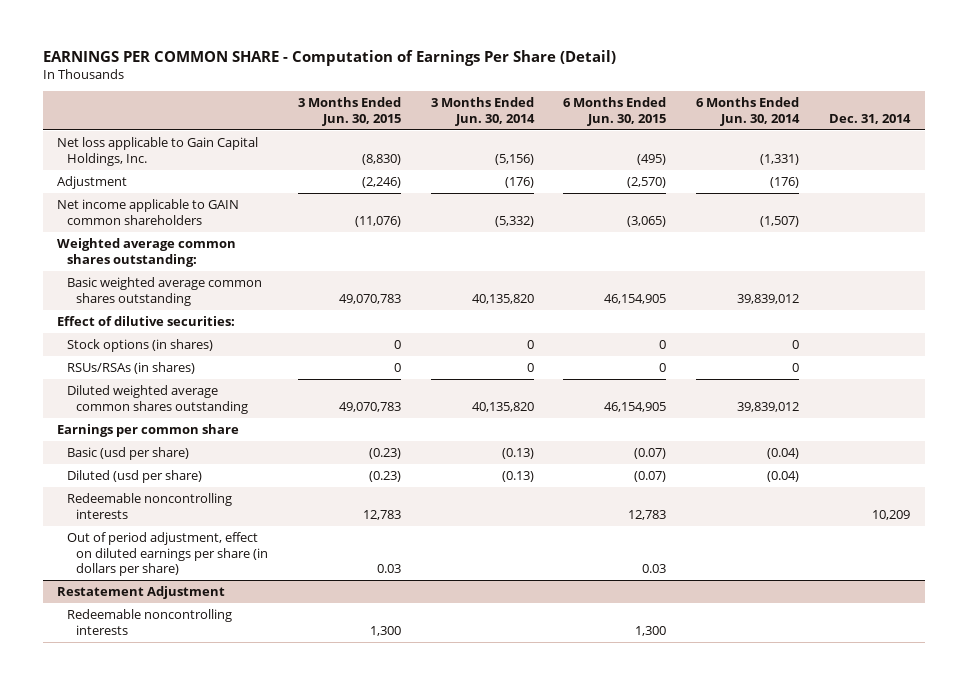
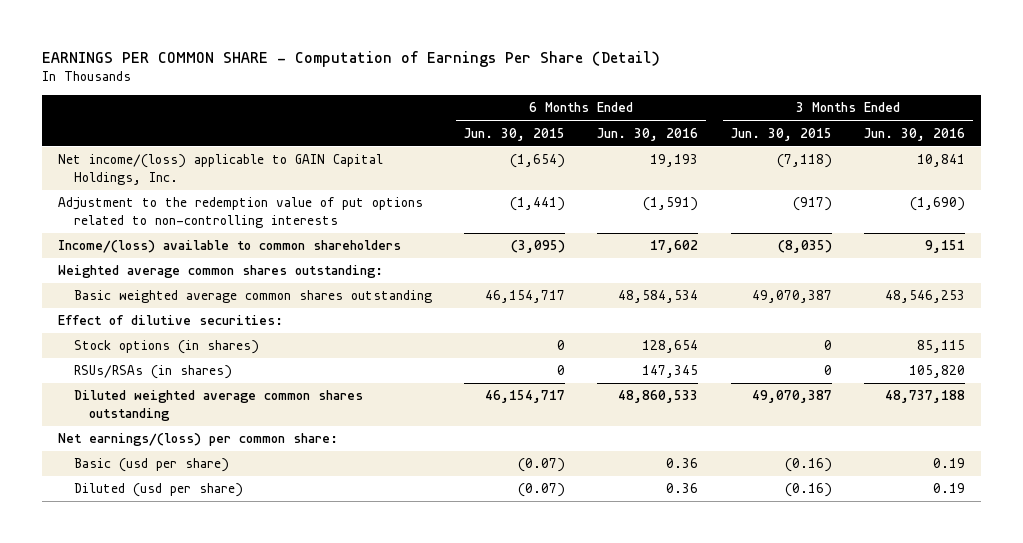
- | 3 Months Ended Jun. 30, 2015 | 3 Months Ended Jun. 30, 2014 | 6 Months Ended Jun. 30, 2015 | 6 Months Ended Jun. 30, 2014 | Dec. 31, 2014
+ | 6 Months Ended Jun. 30, 2015 | 6 Months Ended Jun. 30, 2016 | 3 Months Ended Jun. 30, 2015 | 3 Months Ended Jun. 30, 2016
- Net loss applicable to Gain Capital Holdings, Inc. | (8,830) | (5,156) | (495) | (1,331) |
- Adjustment | (2,246) | (176) | (2,570) | (176) |
- Net income applicable to GAIN common shareholders | (11,076) | (5,332) | (3,065) | (1,507) |
+ Net income/(loss) applicable to GAIN Capital Holdings, Inc. | (1,654) | 19,193 | (7,118) | 10,841
+ Adjustment to the redemption value of put options related to non-controlling interests | (1,441) | (1,591) | (917) | (1,690)
+ Income/(loss) available to common shareholders | (3,095) | 17,602 | (8,035) | 9,151
- Basic weighted average common shares outstanding | 49,070,783 | 40,135,820 | 46,154,905 | 39,839,012 |
+ Basic weighted average common shares outstanding | 46,154,717 | 48,584,534 | 49,070,387 | 48,546,253
- Diluted weighted average common shares outstanding | 49,070,783 | 40,135,820 | 46,154,905 | 39,839,012 |
- Earnings per common share
- Basic (usd per share) | (0.23) | (0.13) | (0.07) | (0.04) |
- Diluted (usd per share) | (0.23) | (0.13) | (0.07) | (0.04) |
- Redeemable noncontrolling interests | 12,783 | | 12,783 | | 10,209
- Out of period adjustment, effect on diluted earnings per share (in dollars per share) | 0.03 | | 0.03 | |
- Restatement Adjustment
- Redeemable noncontrolling interests | 1,300 | | 1,300 | |
+ Diluted weighted average common shares outstanding | 46,154,717 | 48,860,533 | 49,070,387 | 48,737,188
+ Net earnings/(loss) per common share:
+ Basic (usd per share) | (0.07) | 0.36 | (0.16) | 0.19
+ Diluted (usd per share) | (0.07) | 0.36 | (0.16) | 0.19

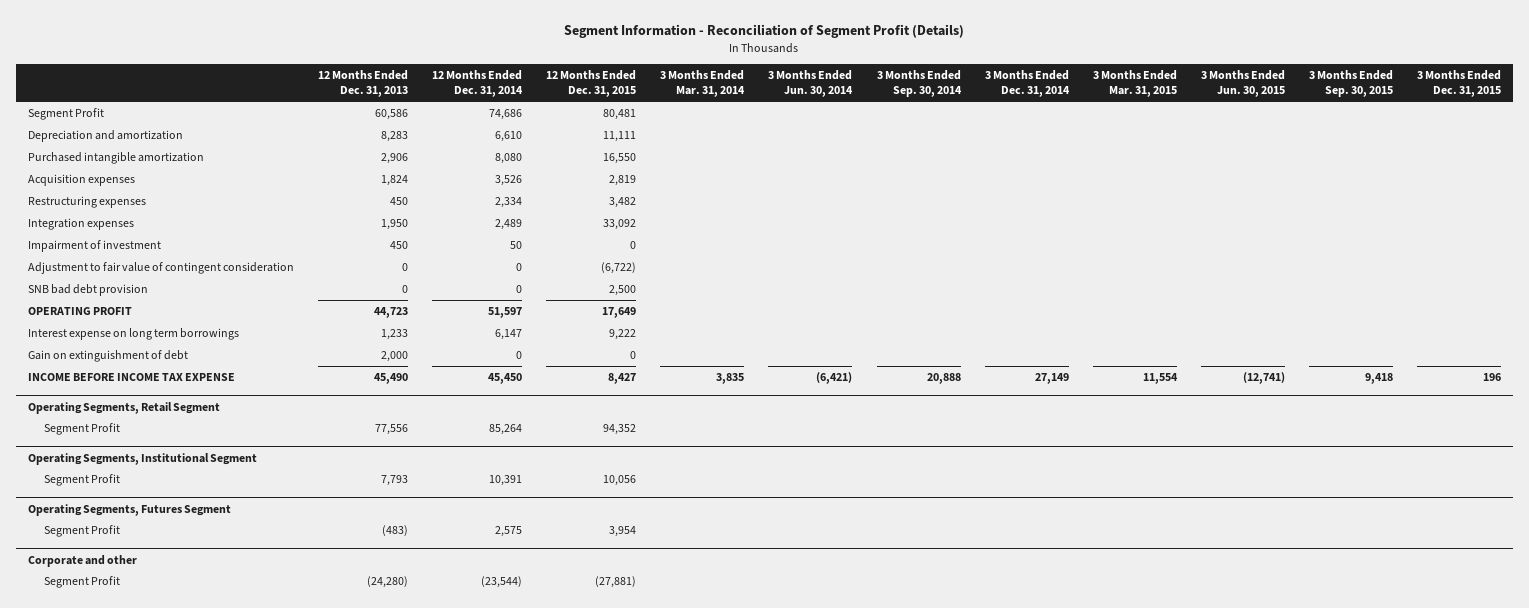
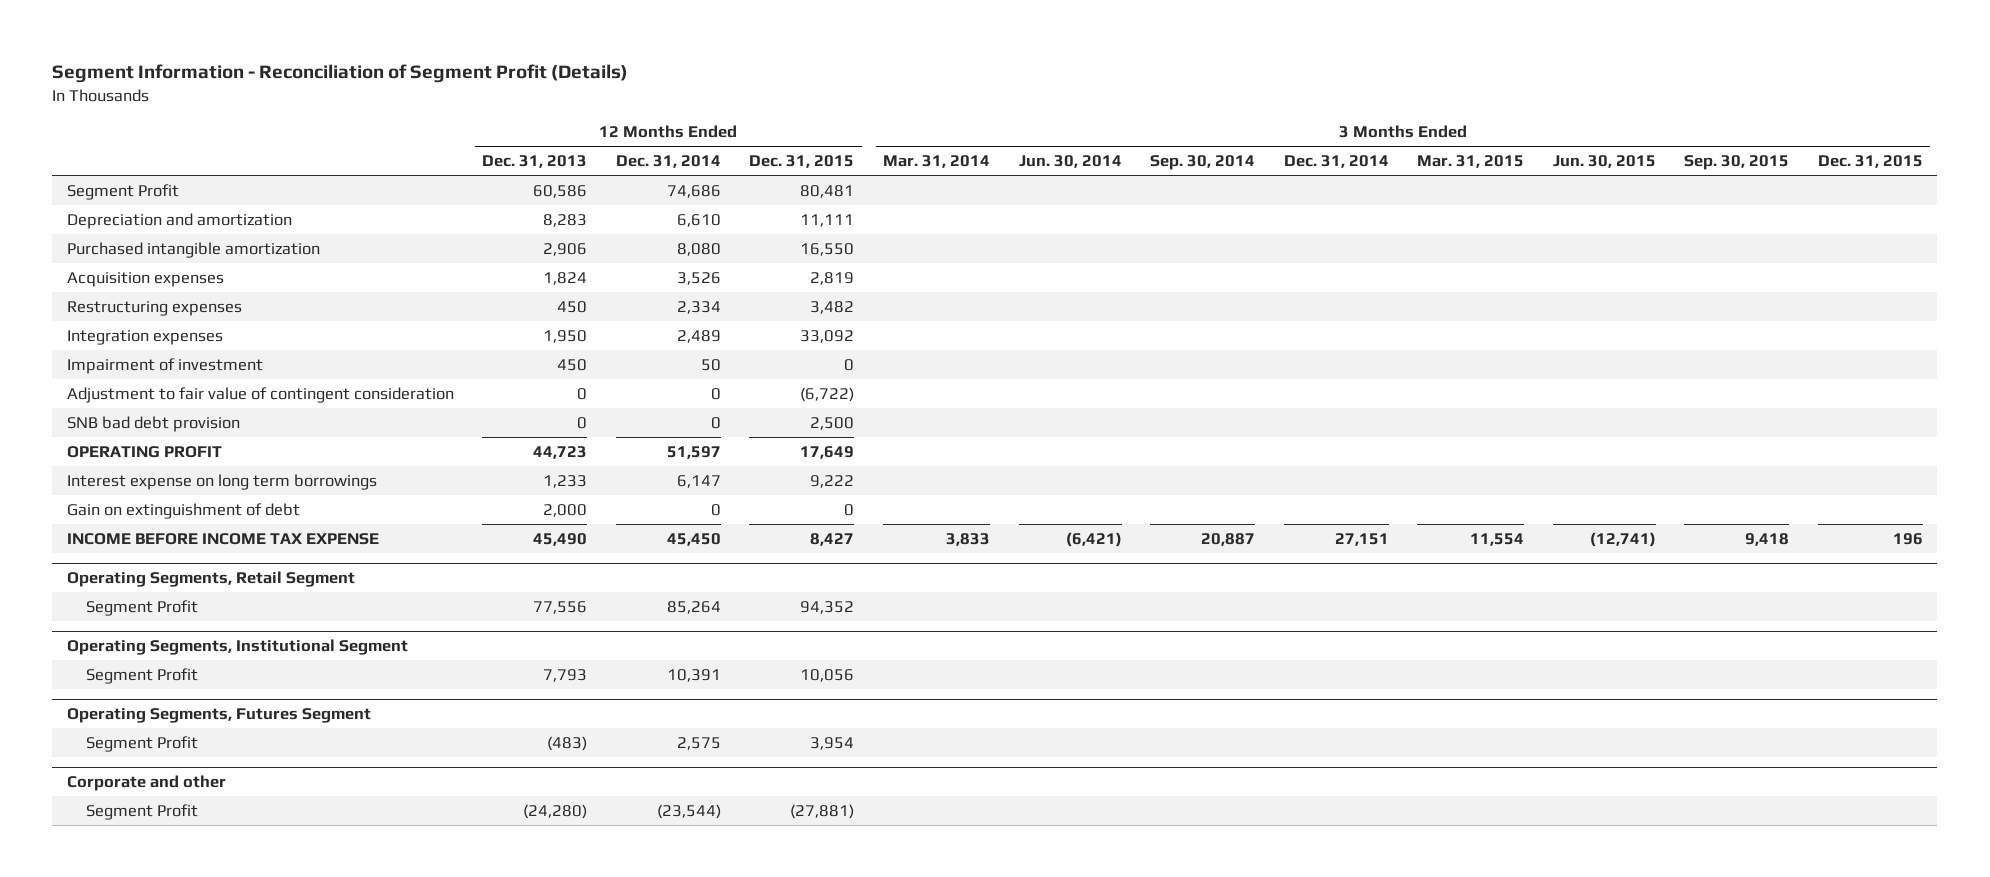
- INCOME BEFORE INCOME TAX EXPENSE | 45,490 | 45,450 | 8,427 | 3,835 | (6,421) | 20,888 | 27,149 | 11,554 | (12,741) | 9,418 | 196
+ INCOME BEFORE INCOME TAX EXPENSE | 45,490 | 45,450 | 8,427 | 3,833 | (6,421) | 20,887 | 27,151 | 11,554 | (12,741) | 9,418 | 196

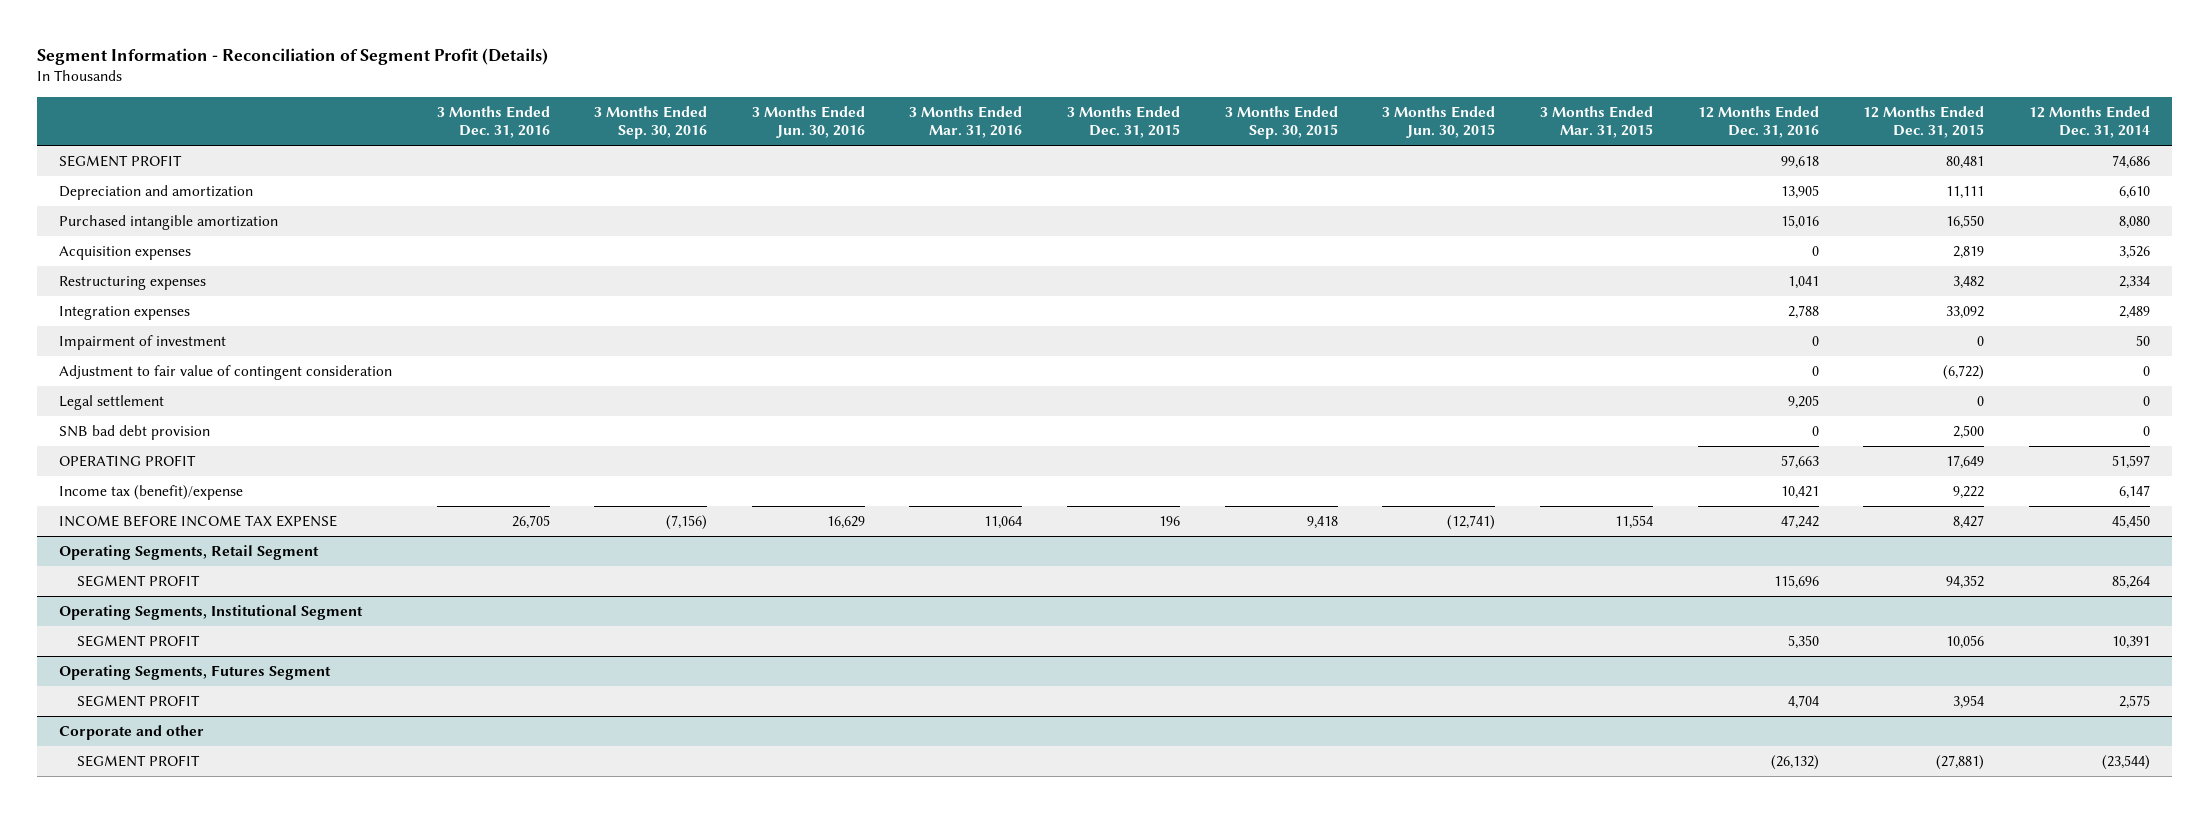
- | 12 Months Ended Dec. 31, 2013 | 12 Months Ended Dec. 31, 2014 | 12 Months Ended Dec. 31, 2015 | 3 Months Ended Mar. 31, 2014 | 3 Months Ended Jun. 30, 2014 | 3 Months Ended Sep. 30, 2014 | 3 Months Ended Dec. 31, 2014 | 3 Months Ended Mar. 31, 2015 | 3 Months Ended Jun. 30, 2015 | 3 Months Ended Sep. 30, 2015 | 3 Months Ended Dec. 31, 2015
+ | 3 Months Ended Dec. 31, 2016 | 3 Months Ended Sep. 30, 2016 | 3 Months Ended Jun. 30, 2016 | 3 Months Ended Mar. 31, 2016 | 3 Months Ended Dec. 31, 2015 | 3 Months Ended Sep. 30, 2015 | 3 Months Ended Jun. 30, 2015 | 3 Months Ended Mar. 31, 2015 | 12 Months Ended Dec. 31, 2016 | 12 Months Ended Dec. 31, 2015 | 12 Months Ended Dec. 31, 2014
- Segment Profit | 60,586 | 74,686 | 80,481 | | | | | | | |
+ SEGMENT PROFIT | | | | | | | | | 99,618 | 80,481 | 74,686
+ Legal settlement | | | | | | | | | 9,205 | 0 | 0
- Interest expense on long term borrowings | 1,233 | 6,147 | 9,222 | | | | | | | |
- Gain on extinguishment of debt | 2,000 | 0 | 0 | | | | | | | |
+ Income tax (benefit)/expense | | | | | | | | | 10,421 | 9,222 | 6,147
@ Operating Segments, Retail Segment
- Segment Profit | 77,556 | 85,264 | 94,352 | | | | | | | |
+ SEGMENT PROFIT | | | | | | | | | 115,696 | 94,352 | 85,264
@ Operating Segments, Institutional Segment
- Segment Profit | 7,793 | 10,391 | 10,056 | | | | | | | |
+ SEGMENT PROFIT | | | | | | | | | 5,350 | 10,056 | 10,391
@ Operating Segments, Futures Segment
- Segment Profit | (483) | 2,575 | 3,954 | | | | | | | |
+ SEGMENT PROFIT | | | | | | | | | 4,704 | 3,954 | 2,575
@ Corporate and other
- Segment Profit | (24,280) | (23,544) | (27,881) | | | | | | | |
+ SEGMENT PROFIT | | | | | | | | | (26,132) | (27,881) | (23,544)

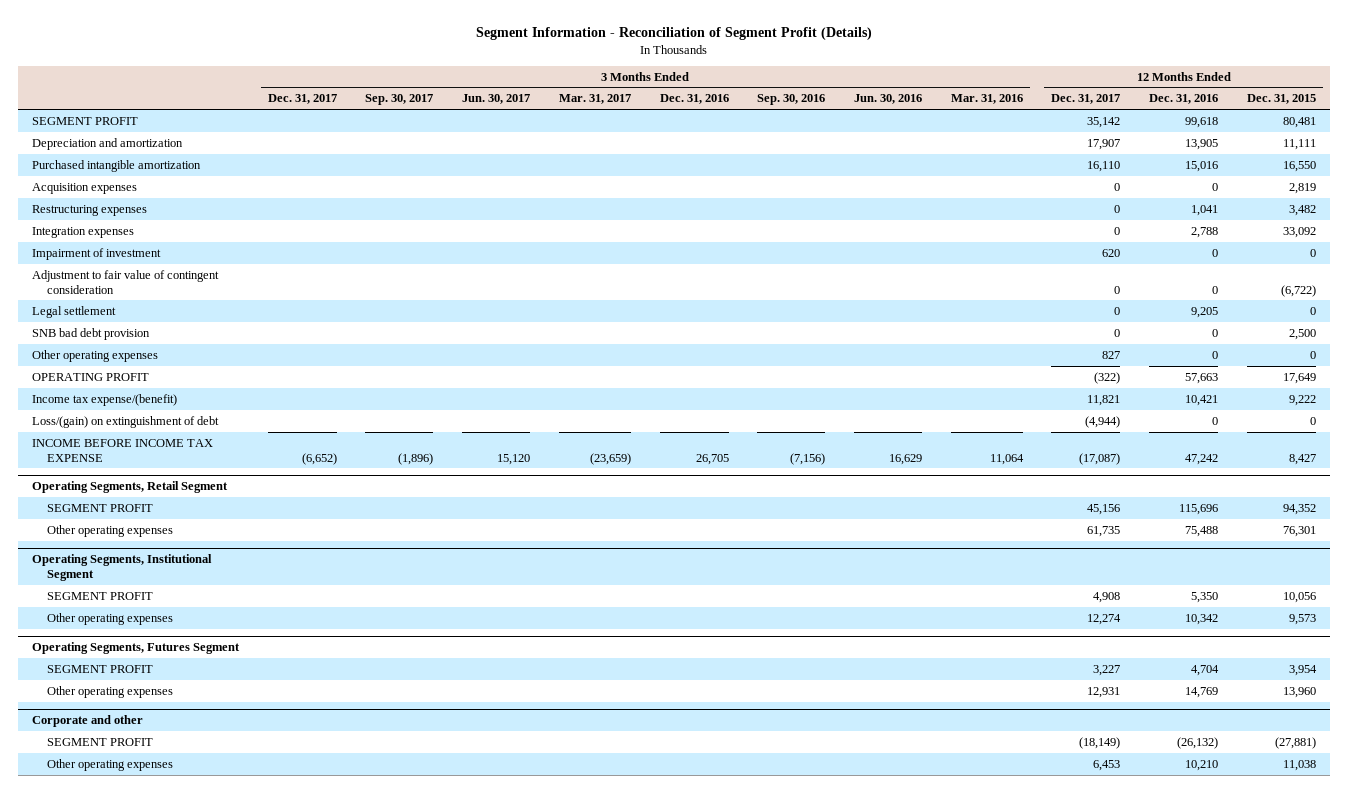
- | 3 Months Ended Dec. 31, 2016 | 3 Months Ended Sep. 30, 2016 | 3 Months Ended Jun. 30, 2016 | 3 Months Ended Mar. 31, 2016 | 3 Months Ended Dec. 31, 2015 | 3 Months Ended Sep. 30, 2015 | 3 Months Ended Jun. 30, 2015 | 3 Months Ended Mar. 31, 2015 | 12 Months Ended Dec. 31, 2016 | 12 Months Ended Dec. 31, 2015 | 12 Months Ended Dec. 31, 2014
+ | 3 Months Ended Dec. 31, 2017 | 3 Months Ended Sep. 30, 2017 | 3 Months Ended Jun. 30, 2017 | 3 Months Ended Mar. 31, 2017 | 3 Months Ended Dec. 31, 2016 | 3 Months Ended Sep. 30, 2016 | 3 Months Ended Jun. 30, 2016 | 3 Months Ended Mar. 31, 2016 | 12 Months Ended Dec. 31, 2017 | 12 Months Ended Dec. 31, 2016 | 12 Months Ended Dec. 31, 2015
+ Other operating expenses | | | | | | | | | 827 | 0 | 0
- Income tax (benefit)/expense | | | | | | | | | 10,421 | 9,222 | 6,147
+ Income tax expense/(benefit) | | | | | | | | | 11,821 | 10,421 | 9,222
+ Loss/(gain) on extinguishment of debt | | | | | | | | | (4,944) | 0 | 0
@ Operating Segments, Retail Segment
+ Other operating expenses | | | | | | | | | 61,735 | 75,488 | 76,301
@ Operating Segments, Institutional Segment
+ Other operating expenses | | | | | | | | | 12,274 | 10,342 | 9,573
@ Operating Segments, Futures Segment
+ Other operating expenses | | | | | | | | | 12,931 | 14,769 | 13,960
@ Corporate and other
+ Other operating expenses | | | | | | | | | 6,453 | 10,210 | 11,038

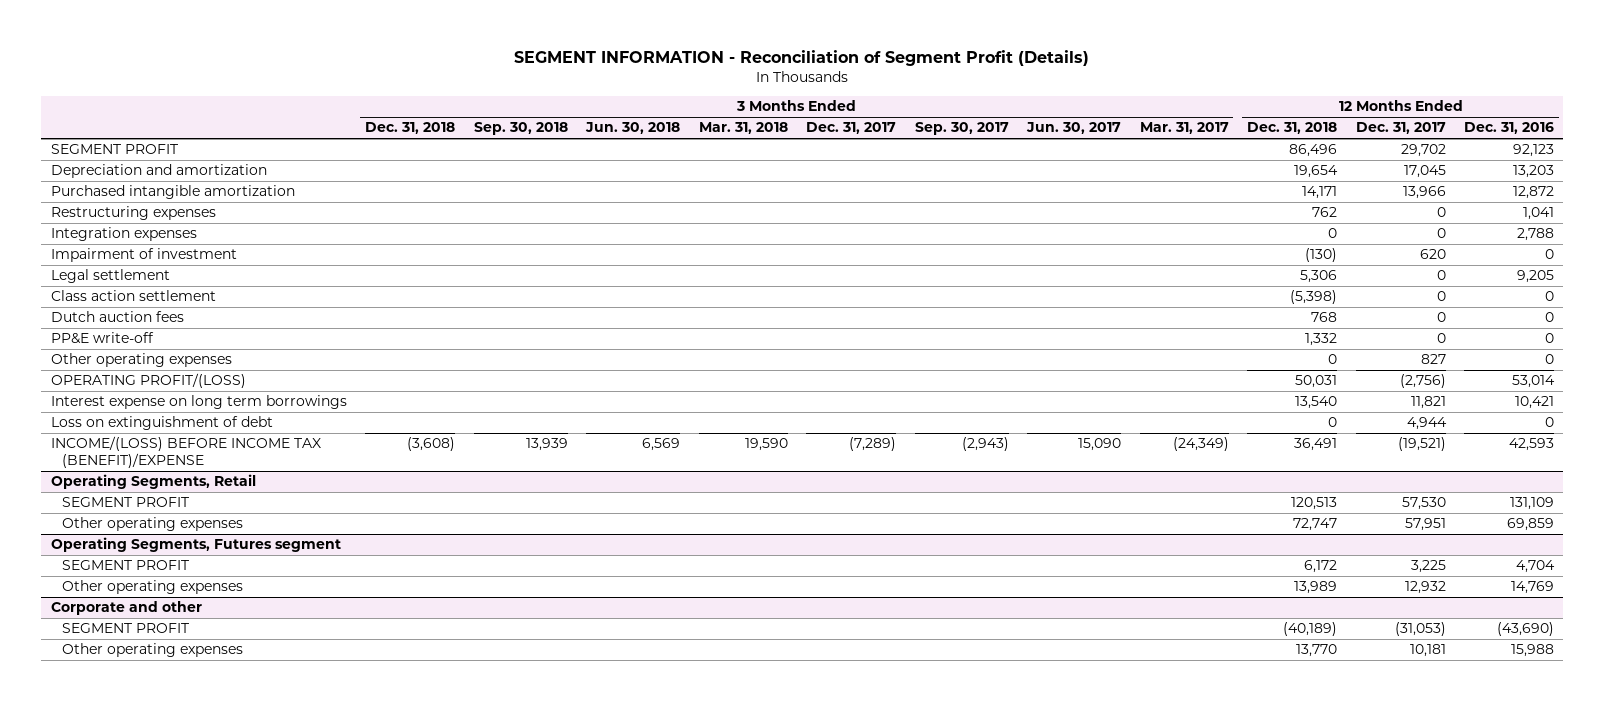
- Segment Information - Reconciliation of Segment Profit (Details)
+ SEGMENT INFORMATION - Reconciliation of Segment Profit (Details)
- | 3 Months Ended Dec. 31, 2017 | 3 Months Ended Sep. 30, 2017 | 3 Months Ended Jun. 30, 2017 | 3 Months Ended Mar. 31, 2017 | 3 Months Ended Dec. 31, 2016 | 3 Months Ended Sep. 30, 2016 | 3 Months Ended Jun. 30, 2016 | 3 Months Ended Mar. 31, 2016 | 12 Months Ended Dec. 31, 2017 | 12 Months Ended Dec. 31, 2016 | 12 Months Ended Dec. 31, 2015
+ | 3 Months Ended Dec. 31, 2018 | 3 Months Ended Sep. 30, 2018 | 3 Months Ended Jun. 30, 2018 | 3 Months Ended Mar. 31, 2018 | 3 Months Ended Dec. 31, 2017 | 3 Months Ended Sep. 30, 2017 | 3 Months Ended Jun. 30, 2017 | 3 Months Ended Mar. 31, 2017 | 12 Months Ended Dec. 31, 2018 | 12 Months Ended Dec. 31, 2017 | 12 Months Ended Dec. 31, 2016
- SEGMENT PROFIT | | | | | | | | | 35,142 | 99,618 | 80,481
- Depreciation and amortization | | | | | | | | | 17,907 | 13,905 | 11,111
- Purchased intangible amortization | | | | | | | | | 16,110 | 15,016 | 16,550
- Acquisition expenses | | | | | | | | | 0 | 0 | 2,819
+ SEGMENT PROFIT | | | | | | | | | 86,496 | 29,702 | 92,123
+ Depreciation and amortization | | | | | | | | | 19,654 | 17,045 | 13,203
+ Purchased intangible amortization | | | | | | | | | 14,171 | 13,966 | 12,872
- Adjustment to fair value of contingent consideration | | | | | | | | | 0 | 0 | (6,722)
- SNB bad debt provision | | | | | | | | | 0 | 0 | 2,500
+ Class action settlement | | | | | | | | | (5,398) | 0 | 0
+ Dutch auction fees | | | | | | | | | 768 | 0 | 0
+ PP&E write-off | | | | | | | | | 1,332 | 0 | 0
- OPERATING PROFIT | | | | | | | | | (322) | 57,663 | 17,649
- Income tax expense/(benefit) | | | | | | | | | 11,821 | 10,421 | 9,222
- Loss/(gain) on extinguishment of debt | | | | | | | | | (4,944) | 0 | 0
- INCOME BEFORE INCOME TAX EXPENSE | (6,652) | (1,896) | 15,120 | (23,659) | 26,705 | (7,156) | 16,629 | 11,064 | (17,087) | 47,242 | 8,427
- Operating Segments, Retail Segment
- SEGMENT PROFIT | | | | | | | | | 45,156 | 115,696 | 94,352
- Other operating expenses | | | | | | | | | 61,735 | 75,488 | 76,301
- Operating Segments, Institutional Segment
- SEGMENT PROFIT | | | | | | | | | 4,908 | 5,350 | 10,056
- Other operating expenses | | | | | | | | | 12,274 | 10,342 | 9,573
- Operating Segments, Futures Segment
- SEGMENT PROFIT | | | | | | | | | 3,227 | 4,704 | 3,954
- Other operating expenses | | | | | | | | | 12,931 | 14,769 | 13,960
+ OPERATING PROFIT/(LOSS) | | | | | | | | | 50,031 | (2,756) | 53,014
+ Interest expense on long term borrowings | | | | | | | | | 13,540 | 11,821 | 10,421
+ Loss on extinguishment of debt | | | | | | | | | 0 | 4,944 | 0
+ INCOME/(LOSS) BEFORE INCOME TAX (BENEFIT)/EXPENSE | (3,608) | 13,939 | 6,569 | 19,590 | (7,289) | (2,943) | 15,090 | (24,349) | 36,491 | (19,521) | 42,593
+ Operating Segments, Retail
+ SEGMENT PROFIT | | | | | | | | | 120,513 | 57,530 | 131,109
+ Other operating expenses | | | | | | | | | 72,747 | 57,951 | 69,859
+ Operating Segments, Futures segment
+ SEGMENT PROFIT | | | | | | | | | 6,172 | 3,225 | 4,704
+ Other operating expenses | | | | | | | | | 13,989 | 12,932 | 14,769
@ Corporate and other
- SEGMENT PROFIT | | | | | | | | | (18,149) | (26,132) | (27,881)
- Other operating expenses | | | | | | | | | 6,453 | 10,210 | 11,038
+ SEGMENT PROFIT | | | | | | | | | (40,189) | (31,053) | (43,690)
+ Other operating expenses | | | | | | | | | 13,770 | 10,181 | 15,988

